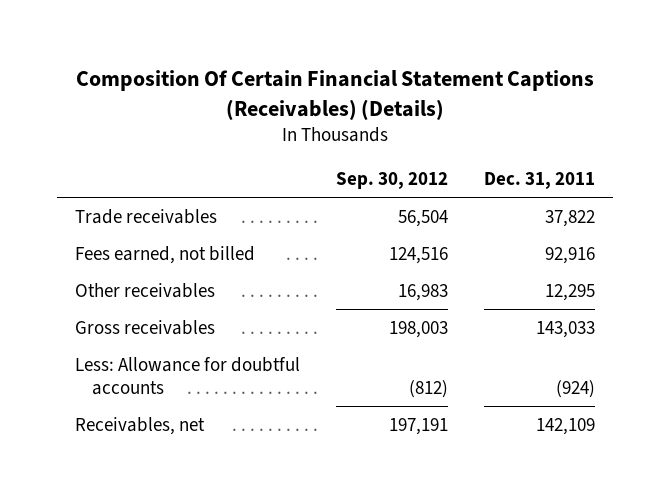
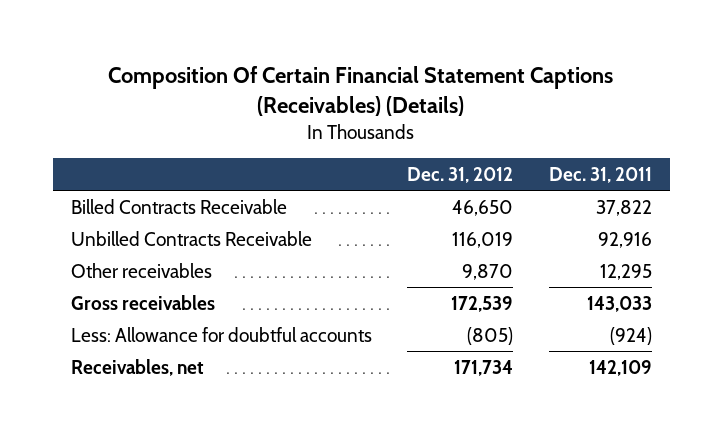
- | Sep. 30, 2012 | Dec. 31, 2011
+ | Dec. 31, 2012 | Dec. 31, 2011
- Trade receivables | 56,504 | 37,822
- Fees earned, not billed | 124,516 | 92,916
+ Billed Contracts Receivable | 46,650 | 37,822
+ Unbilled Contracts Receivable | 116,019 | 92,916

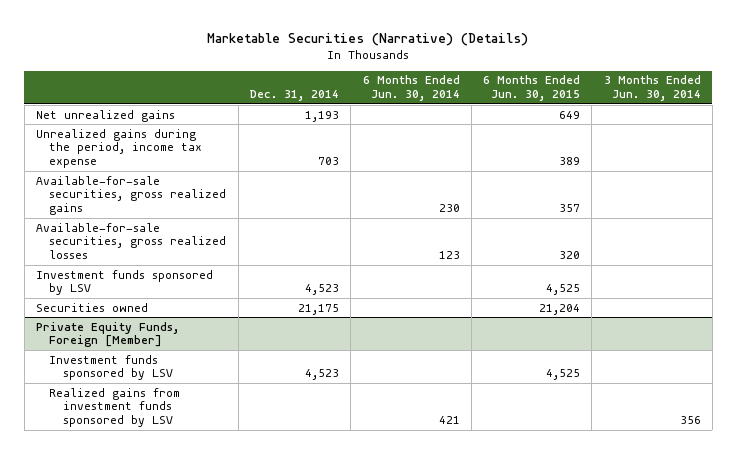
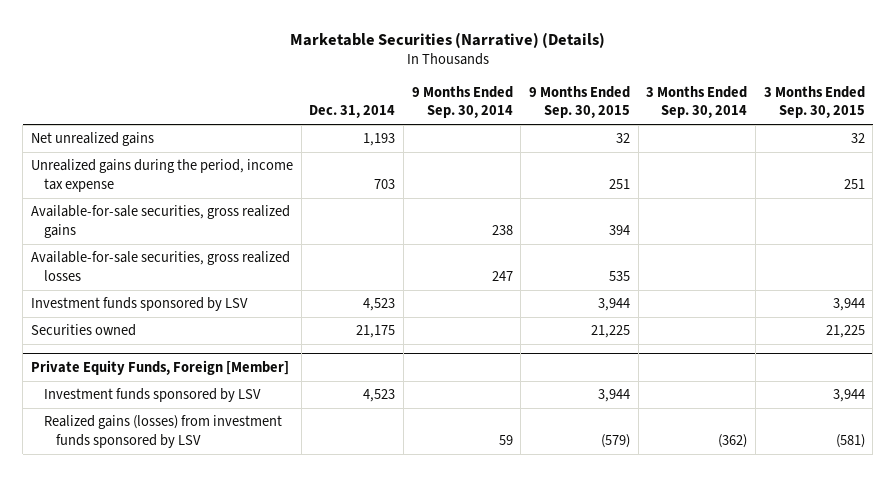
- | Dec. 31, 2014 | 6 Months Ended Jun. 30, 2014 | 6 Months Ended Jun. 30, 2015 | 3 Months Ended Jun. 30, 2014
+ | Dec. 31, 2014 | 9 Months Ended Sep. 30, 2014 | 9 Months Ended Sep. 30, 2015 | 3 Months Ended Sep. 30, 2014 | 3 Months Ended Sep. 30, 2015
@ Private Equity Funds, Foreign [Member]
- Realized gains from investment funds sponsored by LSV | | 421 | | 356
+ Realized gains (losses) from investment funds sponsored by LSV | | 59 | (579) | (362) | (581)

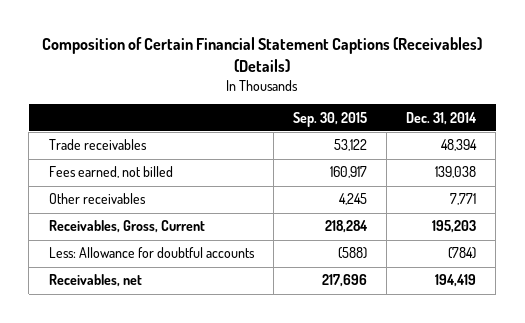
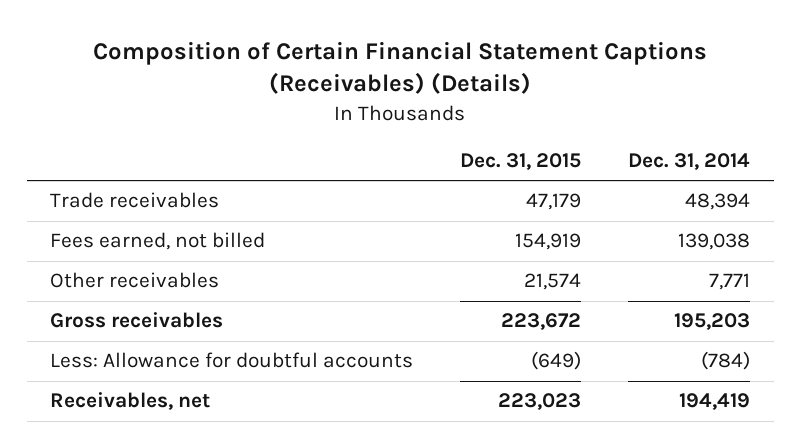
- | Sep. 30, 2015 | Dec. 31, 2014
+ | Dec. 31, 2015 | Dec. 31, 2014
- Receivables, Gross, Current | 218,284 | 195,203
+ Gross receivables | 223,672 | 195,203

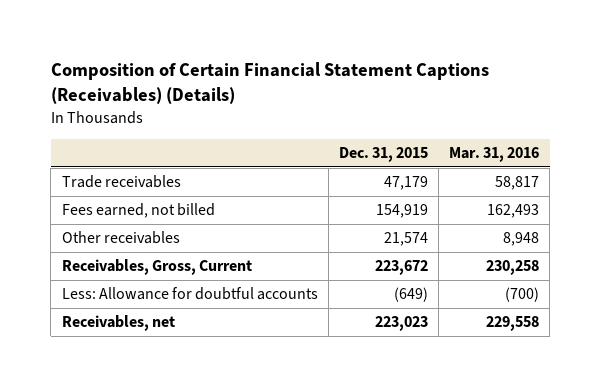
- | Dec. 31, 2015 | Dec. 31, 2014
+ | Dec. 31, 2015 | Mar. 31, 2016
- Gross receivables | 223,672 | 195,203
+ Receivables, Gross, Current | 223,672 | 230,258

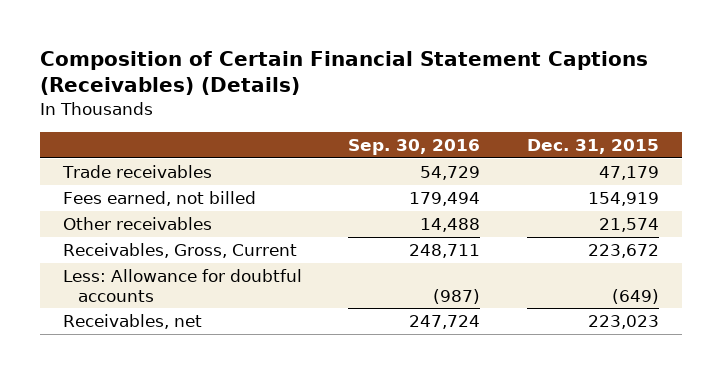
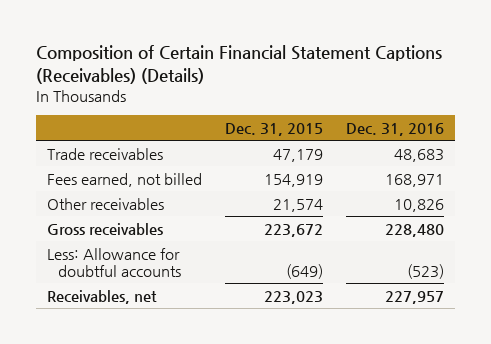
- | Sep. 30, 2016 | Dec. 31, 2015
+ | Dec. 31, 2015 | Dec. 31, 2016
- Receivables, Gross, Current | 248,711 | 223,672
+ Gross receivables | 223,672 | 228,480

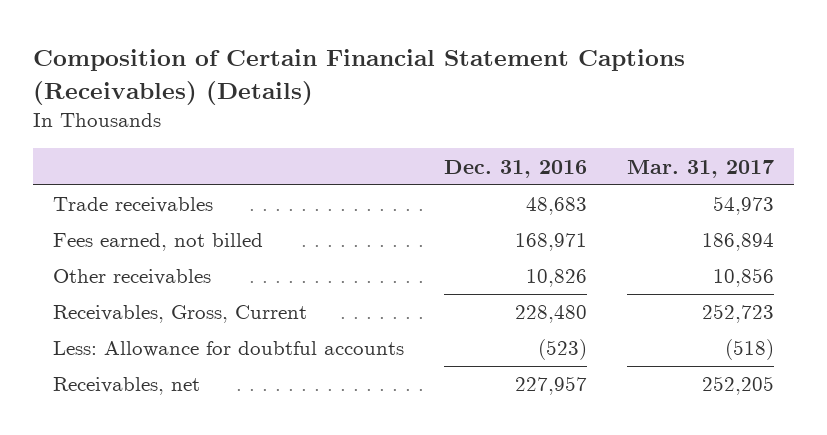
- | Dec. 31, 2015 | Dec. 31, 2016
+ | Dec. 31, 2016 | Mar. 31, 2017
- Gross receivables | 223,672 | 228,480
+ Receivables, Gross, Current | 228,480 | 252,723

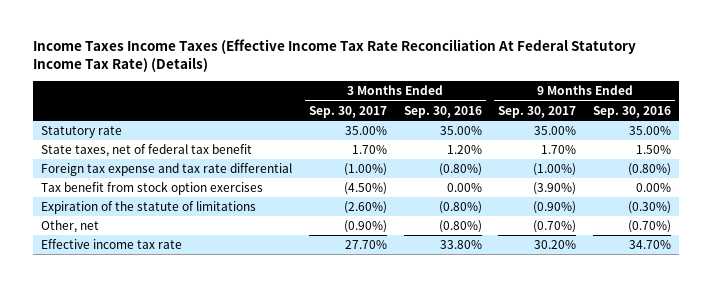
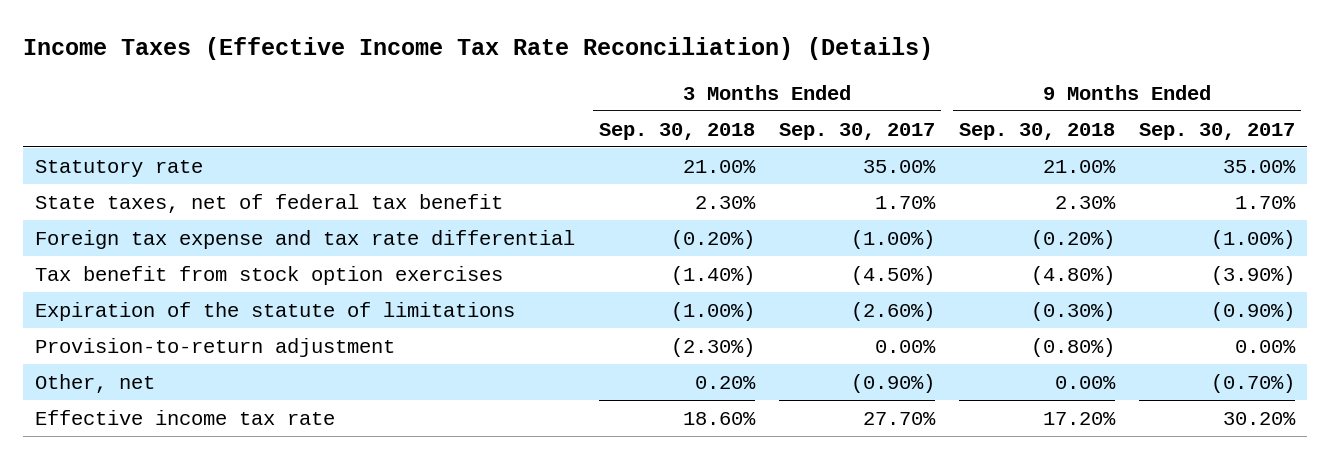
- Income Taxes Income Taxes (Effective Income Tax Rate Reconciliation At Federal Statutory Income Tax Rate) (Details)
+ Income Taxes (Effective Income Tax Rate Reconciliation) (Details)
- | 3 Months Ended Sep. 30, 2017 | 3 Months Ended Sep. 30, 2016 | 9 Months Ended Sep. 30, 2017 | 9 Months Ended Sep. 30, 2016
+ | 3 Months Ended Sep. 30, 2018 | 3 Months Ended Sep. 30, 2017 | 9 Months Ended Sep. 30, 2018 | 9 Months Ended Sep. 30, 2017
+ Provision-to-return adjustment | (2.30%) | 0.00% | (0.80%) | 0.00%

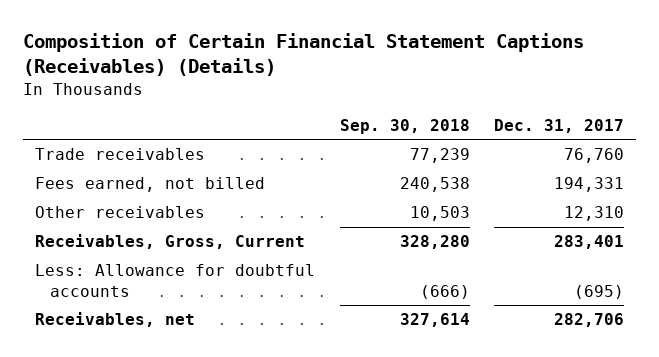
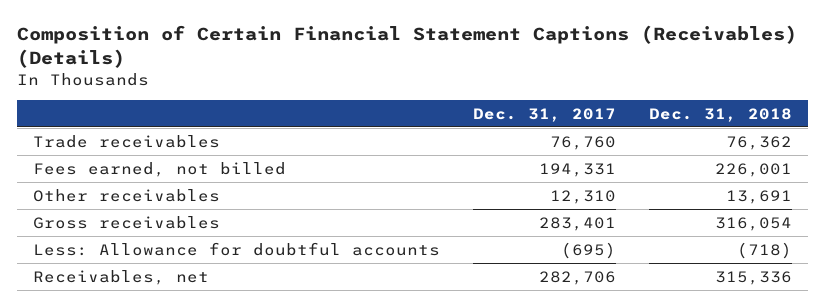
- | Sep. 30, 2018 | Dec. 31, 2017
+ | Dec. 31, 2017 | Dec. 31, 2018
- Receivables, Gross, Current | 328,280 | 283,401
+ Gross receivables | 283,401 | 316,054

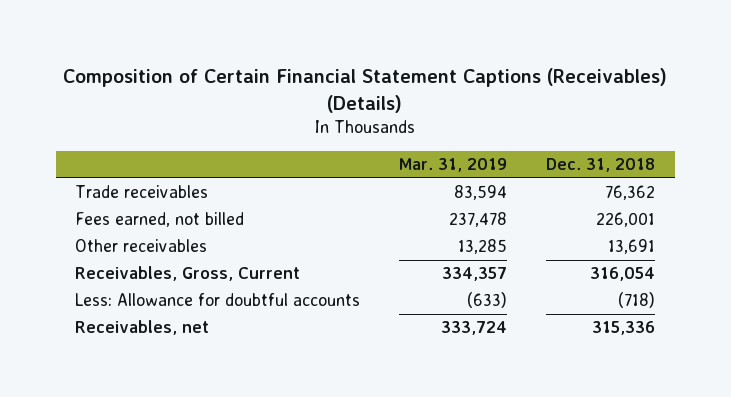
- | Dec. 31, 2017 | Dec. 31, 2018
+ | Mar. 31, 2019 | Dec. 31, 2018
- Gross receivables | 283,401 | 316,054
+ Receivables, Gross, Current | 334,357 | 316,054

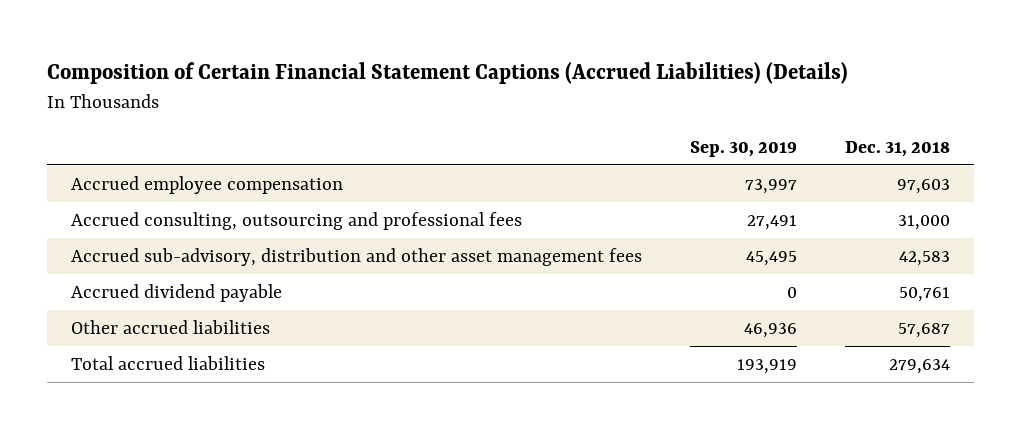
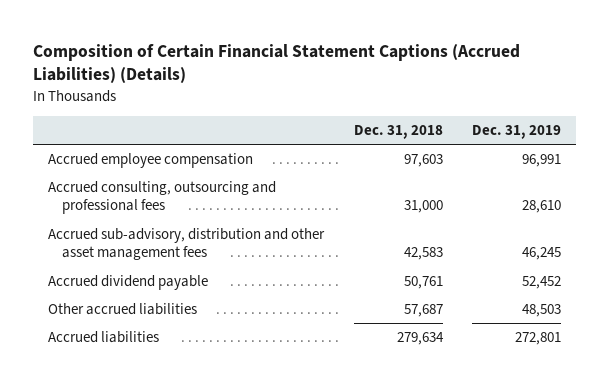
- | Sep. 30, 2019 | Dec. 31, 2018
+ | Dec. 31, 2018 | Dec. 31, 2019
- Total accrued liabilities | 193,919 | 279,634
+ Accrued liabilities | 279,634 | 272,801

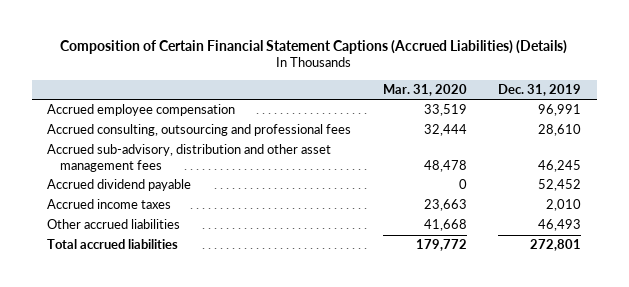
- | Dec. 31, 2018 | Dec. 31, 2019
+ | Mar. 31, 2020 | Dec. 31, 2019
- Other accrued liabilities | 57,687 | 48,503
- Accrued liabilities | 279,634 | 272,801
+ Accrued income taxes | 23,663 | 2,010
+ Other accrued liabilities | 41,668 | 46,493
+ Total accrued liabilities | 179,772 | 272,801

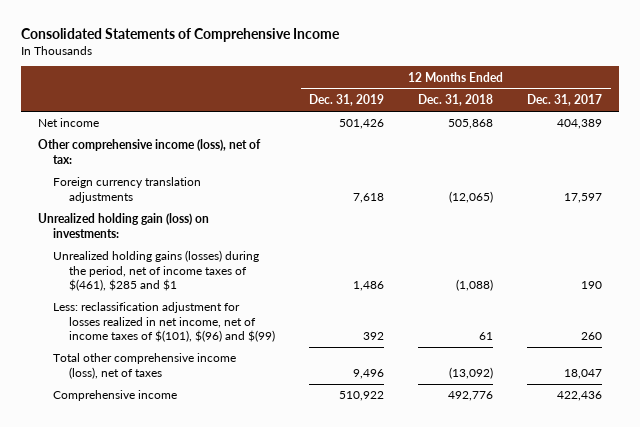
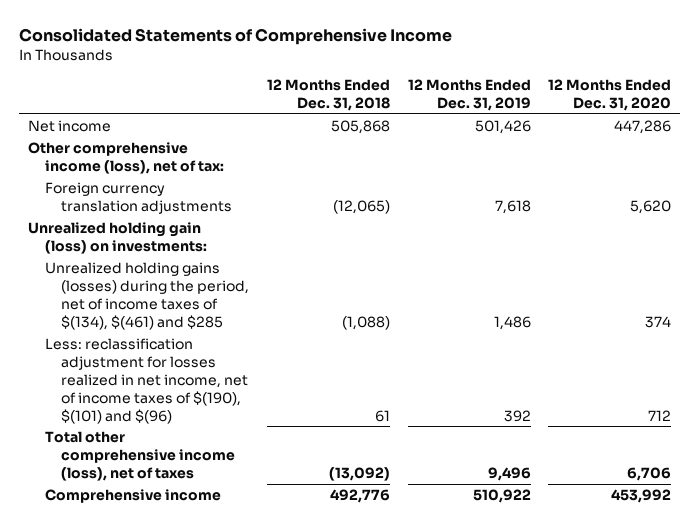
- | 12 Months Ended Dec. 31, 2019 | 12 Months Ended Dec. 31, 2018 | 12 Months Ended Dec. 31, 2017
+ | 12 Months Ended Dec. 31, 2018 | 12 Months Ended Dec. 31, 2019 | 12 Months Ended Dec. 31, 2020
- Unrealized holding gains (losses) during the period, net of income taxes of $(461), $285 and $1 | 1,486 | (1,088) | 190
- Less: reclassification adjustment for losses realized in net income, net of income taxes of $(101), $(96) and $(99) | 392 | 61 | 260
+ Unrealized holding gains (losses) during the period, net of income taxes of $(134), $(461) and $285 | (1,088) | 1,486 | 374
+ Less: reclassification adjustment for losses realized in net income, net of income taxes of $(190), $(101) and $(96) | 61 | 392 | 712

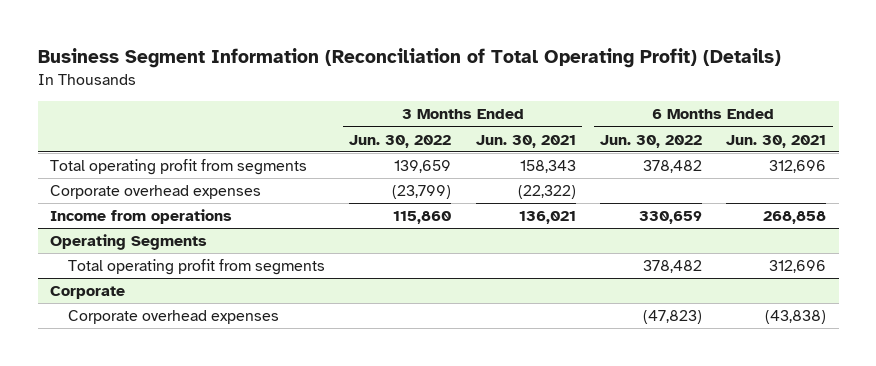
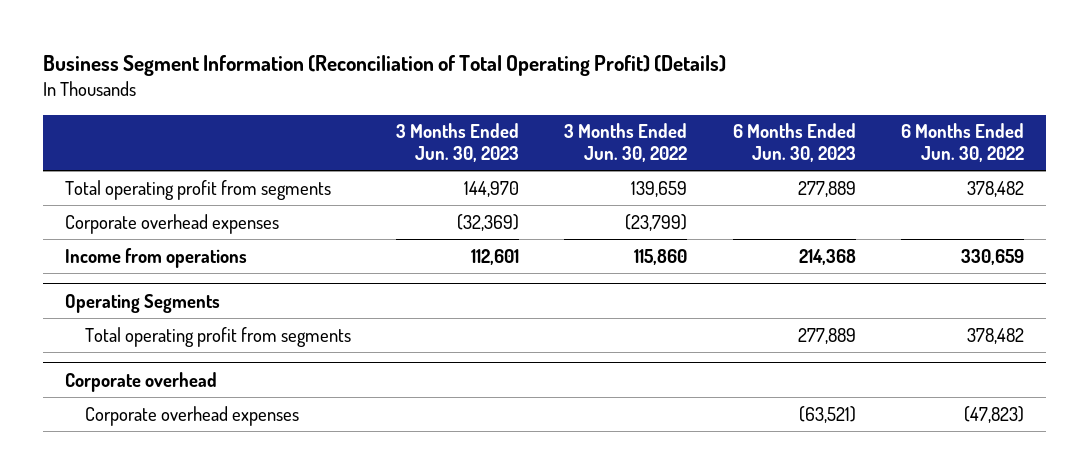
- | 3 Months Ended Jun. 30, 2022 | 3 Months Ended Jun. 30, 2021 | 6 Months Ended Jun. 30, 2022 | 6 Months Ended Jun. 30, 2021
+ | 3 Months Ended Jun. 30, 2023 | 3 Months Ended Jun. 30, 2022 | 6 Months Ended Jun. 30, 2023 | 6 Months Ended Jun. 30, 2022
- Corporate
+ Corporate overhead

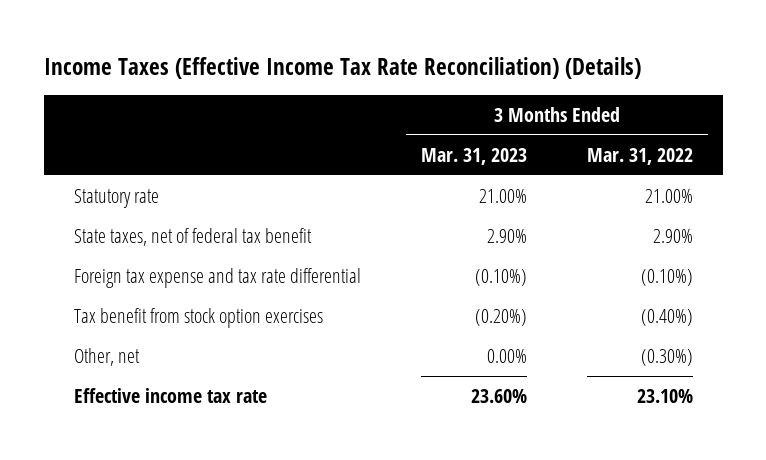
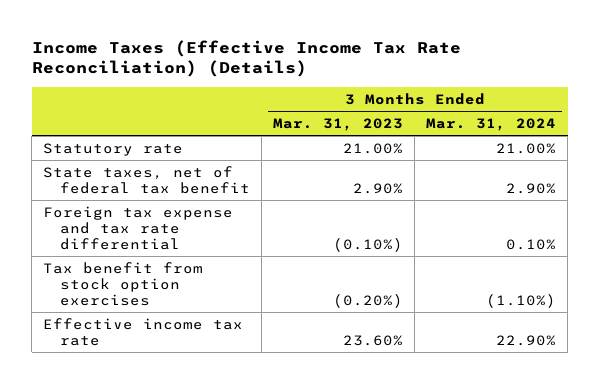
- | 3 Months Ended Mar. 31, 2023 | 3 Months Ended Mar. 31, 2022
+ | 3 Months Ended Mar. 31, 2023 | 3 Months Ended Mar. 31, 2024
- Other, net | 0.00% | (0.30%)

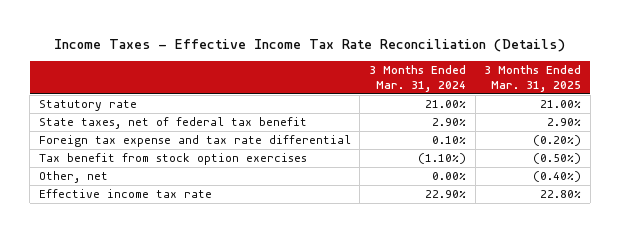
- Income Taxes (Effective Income Tax Rate Reconciliation) (Details)
+ Income Taxes - Effective Income Tax Rate Reconciliation (Details)
- | 3 Months Ended Mar. 31, 2023 | 3 Months Ended Mar. 31, 2024
+ | 3 Months Ended Mar. 31, 2024 | 3 Months Ended Mar. 31, 2025
+ Other, net | 0.00% | (0.40%)

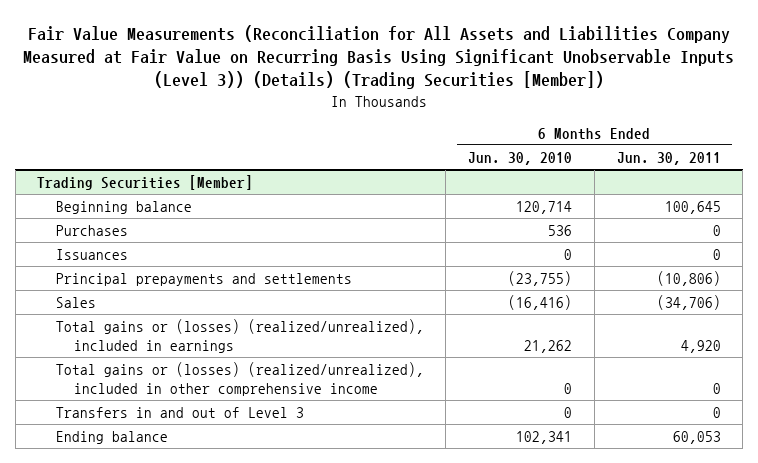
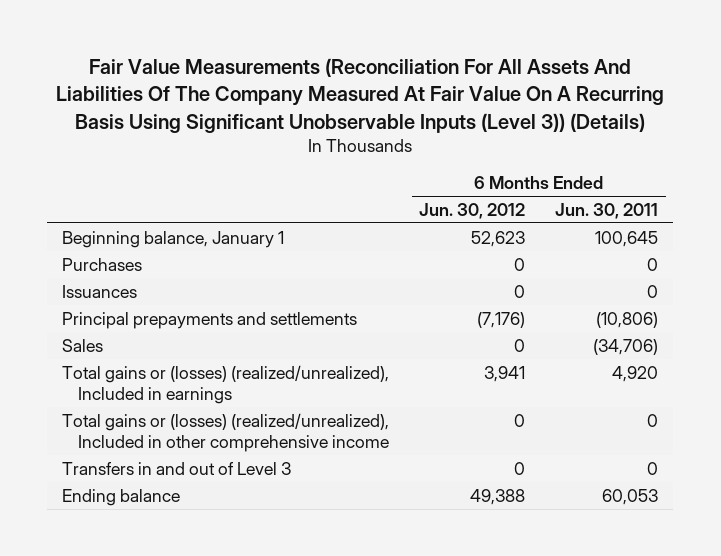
- Fair Value Measurements (Reconciliation for All Assets and Liabilities Company Measured at Fair Value on Recurring Basis Using Significant Unobservable Inputs (Level 3)) (Details) (Trading Securities [Member])
+ Fair Value Measurements (Reconciliation For All Assets And Liabilities Of The Company Measured At Fair Value On A Recurring Basis Using Significant Unobservable Inputs (Level 3)) (Details)
- | 6 Months Ended Jun. 30, 2010 | 6 Months Ended Jun. 30, 2011
+ | 6 Months Ended Jun. 30, 2012 | 6 Months Ended Jun. 30, 2011
- Trading Securities [Member]
- Beginning balance | 120,714 | 100,645
+ Beginning balance, January 1 | 52,623 | 100,645
- Total gains or (losses) (realized/unrealized), included in earnings | 21,262 | 4,920
- Total gains or (losses) (realized/unrealized), included in other comprehensive income | 0 | 0
+ Total gains or (losses) (realized/unrealized), Included in earnings | 3,941 | 4,920
+ Total gains or (losses) (realized/unrealized), Included in other comprehensive income | 0 | 0

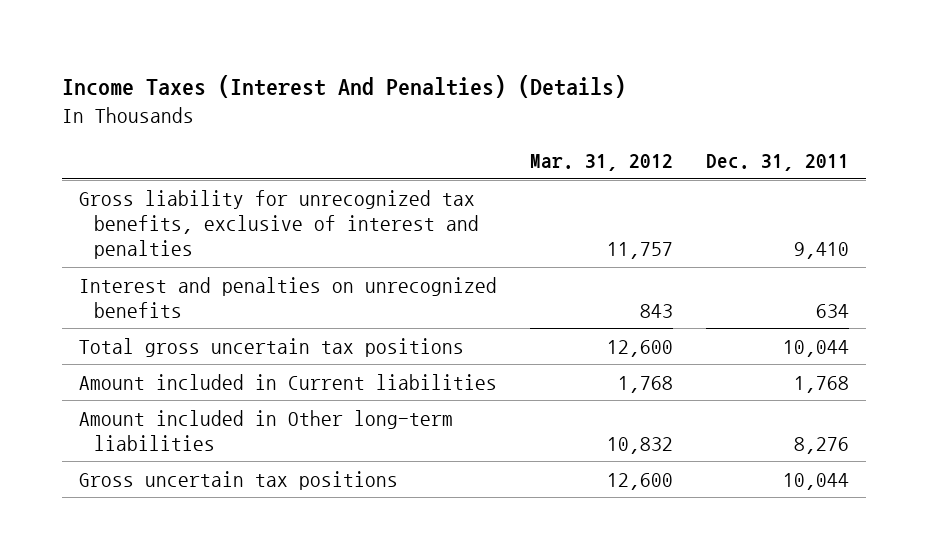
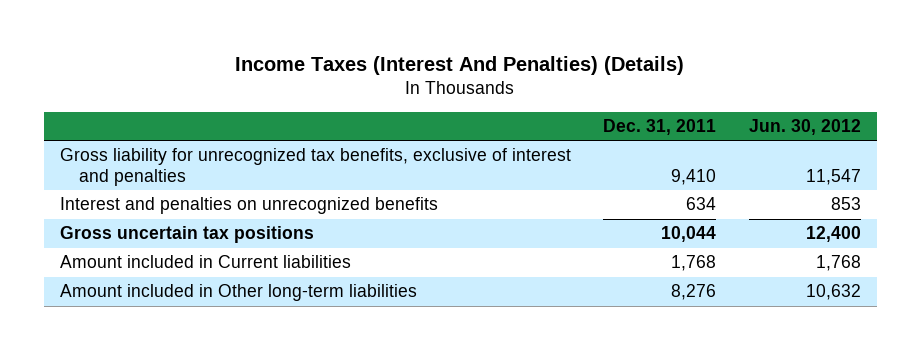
- | Mar. 31, 2012 | Dec. 31, 2011
+ | Dec. 31, 2011 | Jun. 30, 2012
- Total gross uncertain tax positions | 12,600 | 10,044
moved up: Gross uncertain tax positions | 10,044 | 12,400

